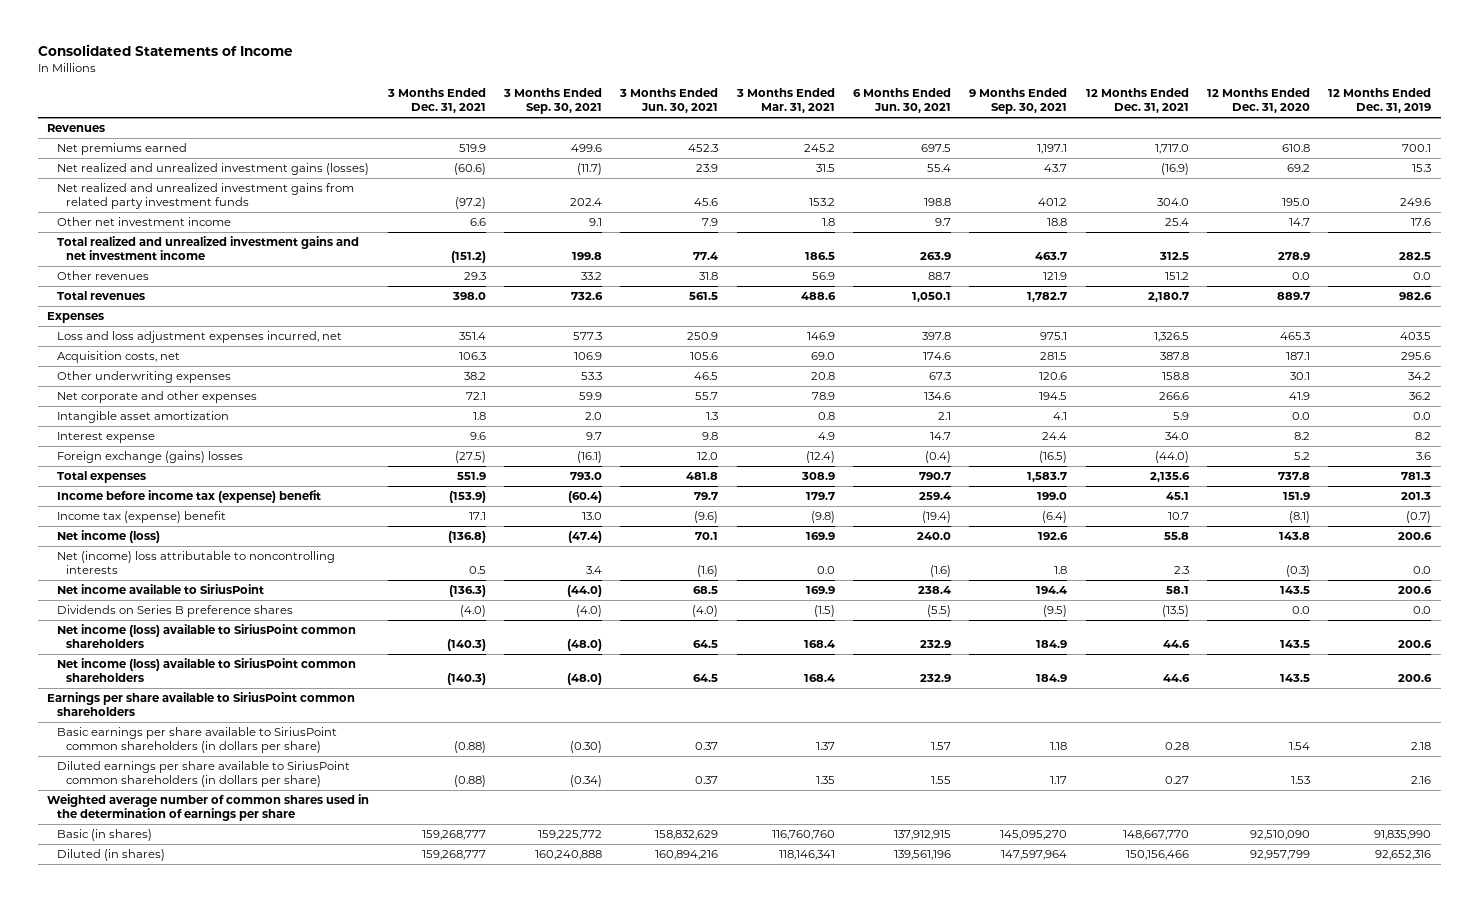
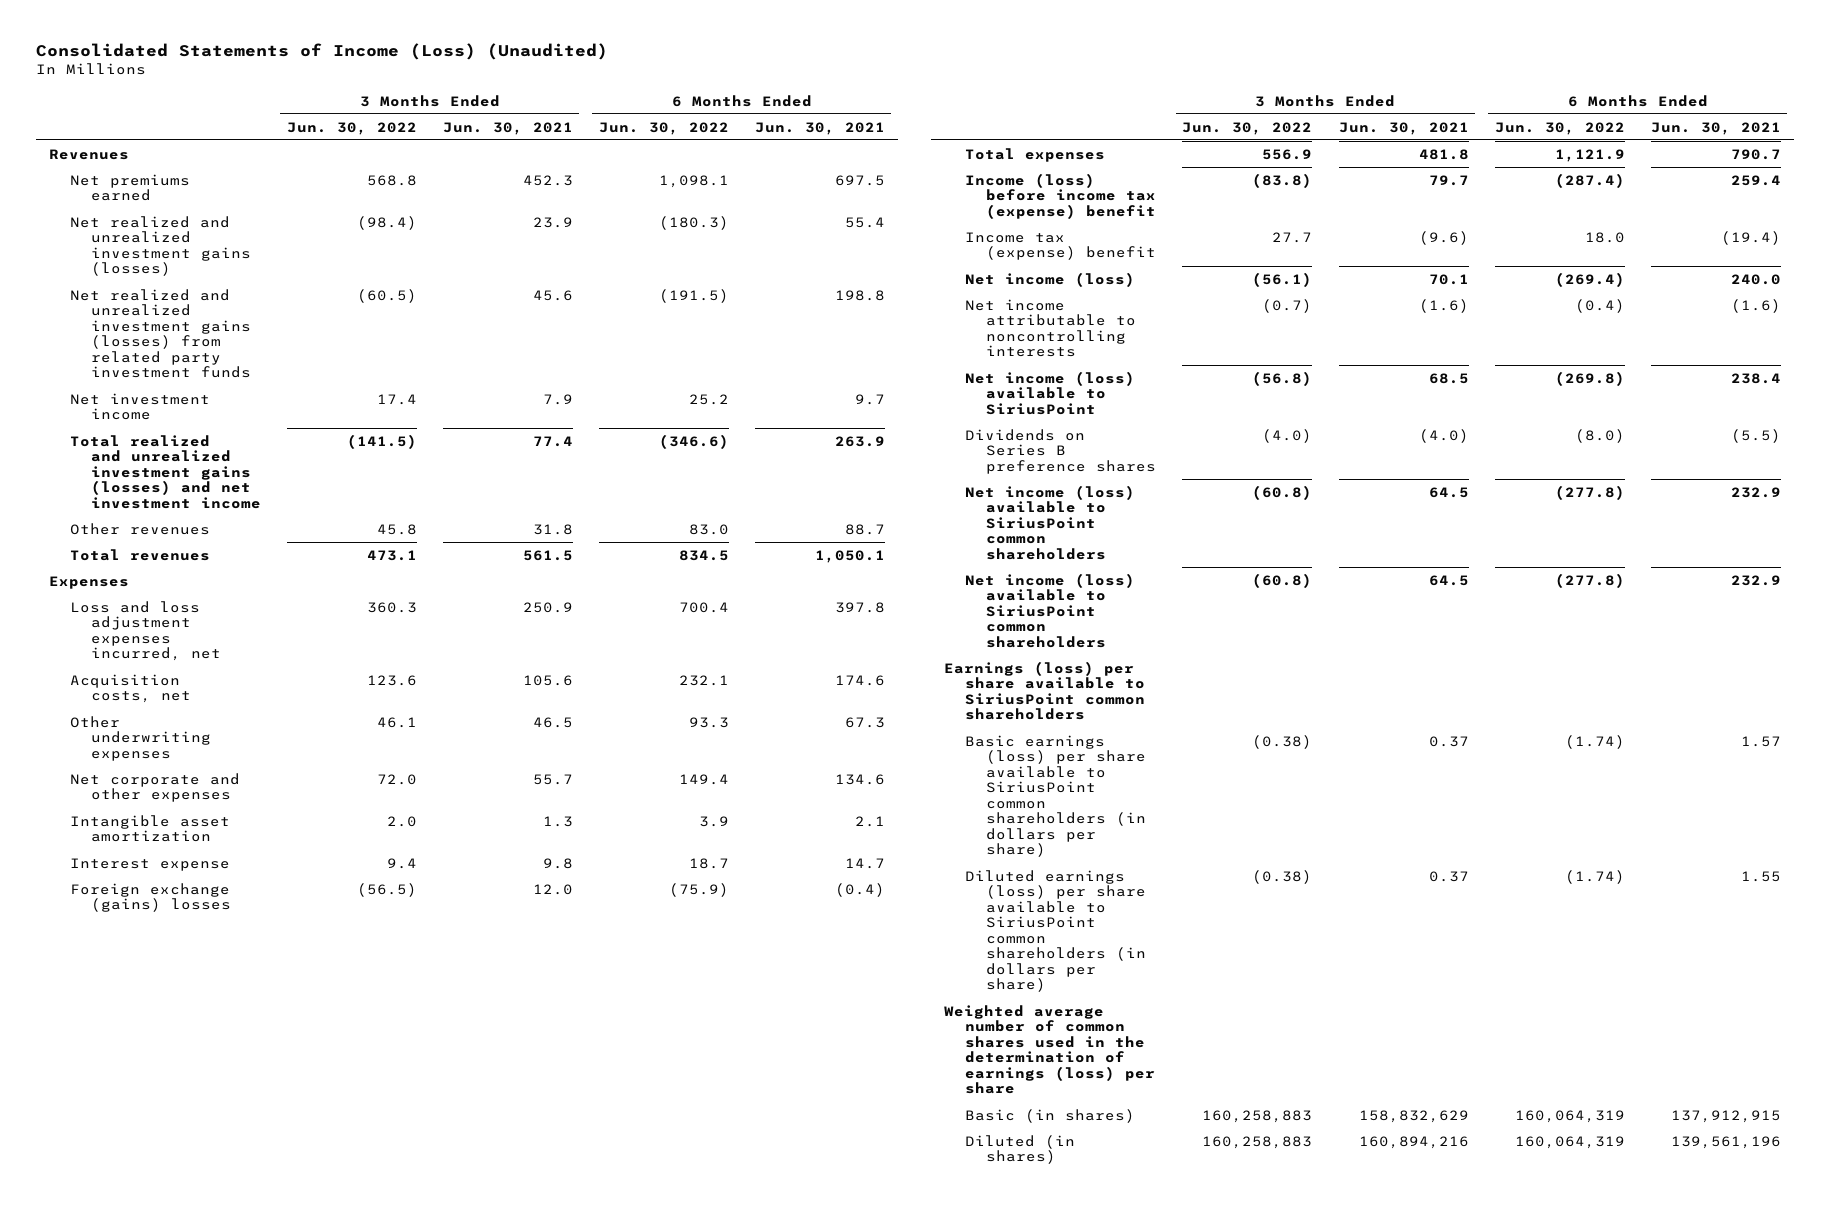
- Consolidated Statements of Income
+ Consolidated Statements of Income (Loss) (Unaudited)
- | 3 Months Ended Dec. 31, 2021 | 3 Months Ended Sep. 30, 2021 | 3 Months Ended Jun. 30, 2021 | 3 Months Ended Mar. 31, 2021 | 6 Months Ended Jun. 30, 2021 | 9 Months Ended Sep. 30, 2021 | 12 Months Ended Dec. 31, 2021 | 12 Months Ended Dec. 31, 2020 | 12 Months Ended Dec. 31, 2019
+ | 3 Months Ended Jun. 30, 2022 | 3 Months Ended Jun. 30, 2021 | 6 Months Ended Jun. 30, 2022 | 6 Months Ended Jun. 30, 2021
- Net realized and unrealized investment gains from related party investment funds | (97.2) | 202.4 | 45.6 | 153.2 | 198.8 | 401.2 | 304.0 | 195.0 | 249.6
- Other net investment income | 6.6 | 9.1 | 7.9 | 1.8 | 9.7 | 18.8 | 25.4 | 14.7 | 17.6
- Total realized and unrealized investment gains and net investment income | (151.2) | 199.8 | 77.4 | 186.5 | 263.9 | 463.7 | 312.5 | 278.9 | 282.5
+ Net realized and unrealized investment gains (losses) from related party investment funds | (60.5) | 45.6 | (191.5) | 198.8
+ Net investment income | 17.4 | 7.9 | 25.2 | 9.7
+ Total realized and unrealized investment gains (losses) and net investment income | (141.5) | 77.4 | (346.6) | 263.9
- Income before income tax (expense) benefit | (153.9) | (60.4) | 79.7 | 179.7 | 259.4 | 199.0 | 45.1 | 151.9 | 201.3
+ Income (loss) before income tax (expense) benefit | (83.8) | 79.7 | (287.4) | 259.4
- Net (income) loss attributable to noncontrolling interests | 0.5 | 3.4 | (1.6) | 0.0 | (1.6) | 1.8 | 2.3 | (0.3) | 0.0
- Net income available to SiriusPoint | (136.3) | (44.0) | 68.5 | 169.9 | 238.4 | 194.4 | 58.1 | 143.5 | 200.6
+ Net income attributable to noncontrolling interests | (0.7) | (1.6) | (0.4) | (1.6)
+ Net income (loss) available to SiriusPoint | (56.8) | 68.5 | (269.8) | 238.4
- Earnings per share available to SiriusPoint common shareholders
- Basic earnings per share available to SiriusPoint common shareholders (in dollars per share) | (0.88) | (0.30) | 0.37 | 1.37 | 1.57 | 1.18 | 0.28 | 1.54 | 2.18
- Diluted earnings per share available to SiriusPoint common shareholders (in dollars per share) | (0.88) | (0.34) | 0.37 | 1.35 | 1.55 | 1.17 | 0.27 | 1.53 | 2.16
- Weighted average number of common shares used in the determination of earnings per share
+ Earnings (loss) per share available to SiriusPoint common shareholders
+ Basic earnings (loss) per share available to SiriusPoint common shareholders (in dollars per share) | (0.38) | 0.37 | (1.74) | 1.57
+ Diluted earnings (loss) per share available to SiriusPoint common shareholders (in dollars per share) | (0.38) | 0.37 | (1.74) | 1.55
+ Weighted average number of common shares used in the determination of earnings (loss) per share

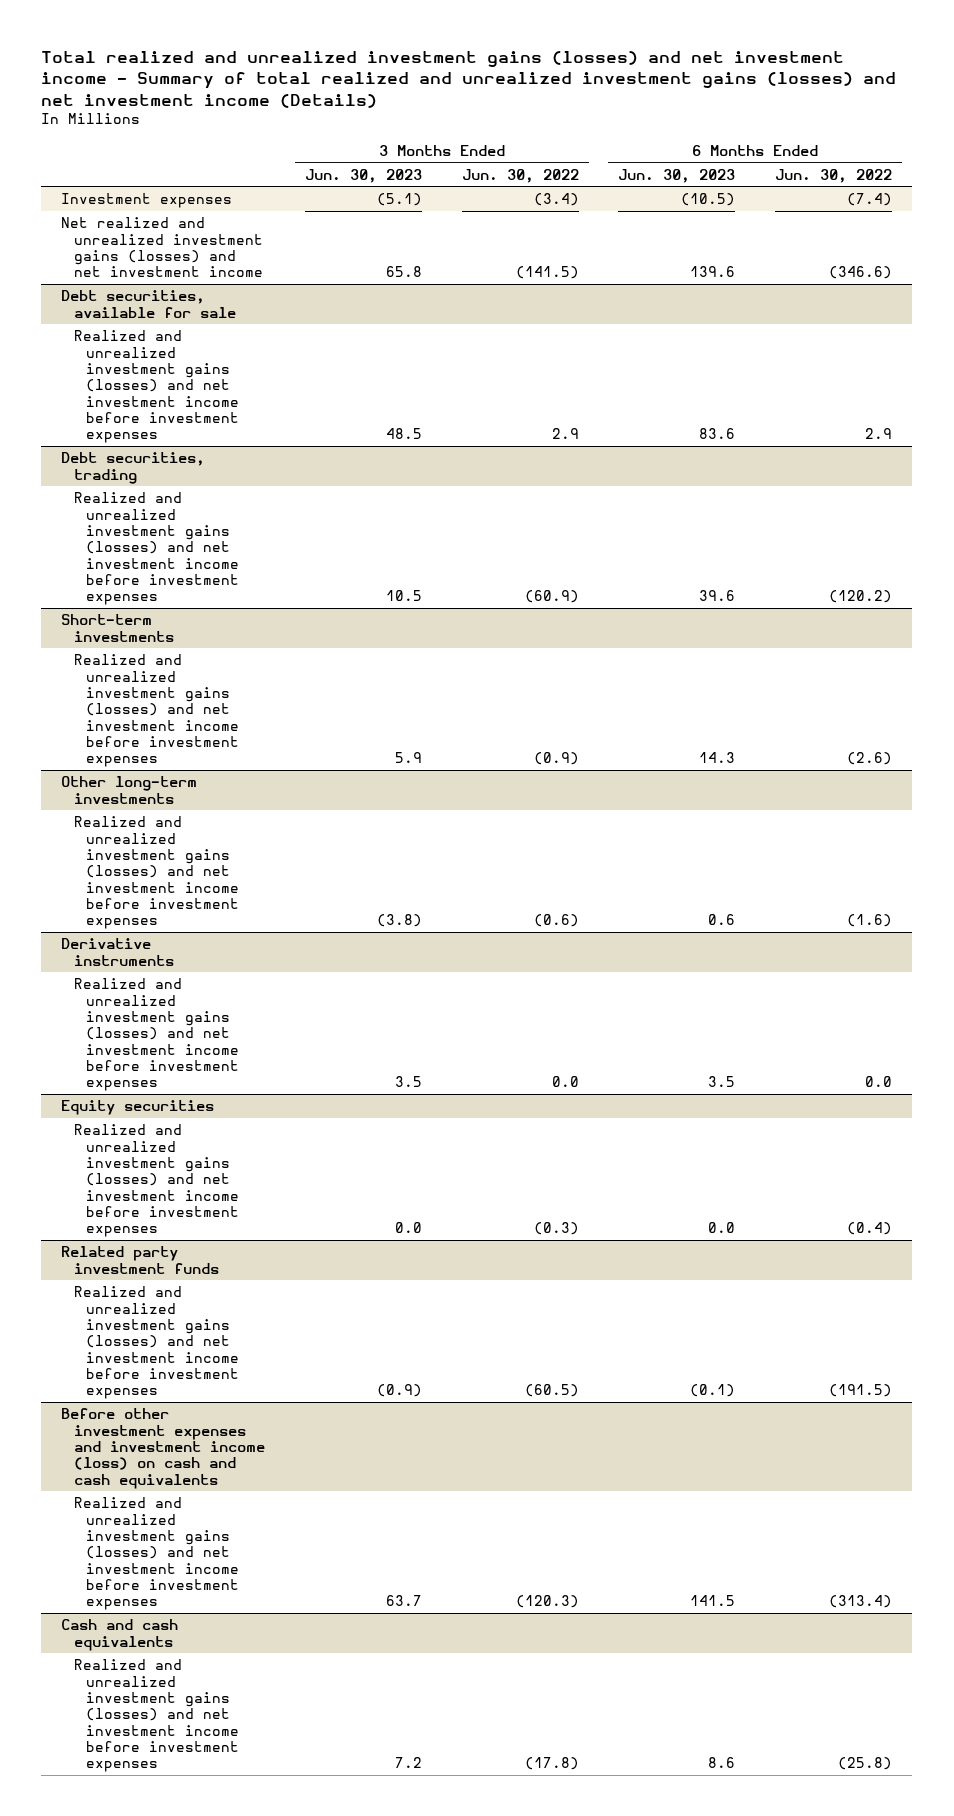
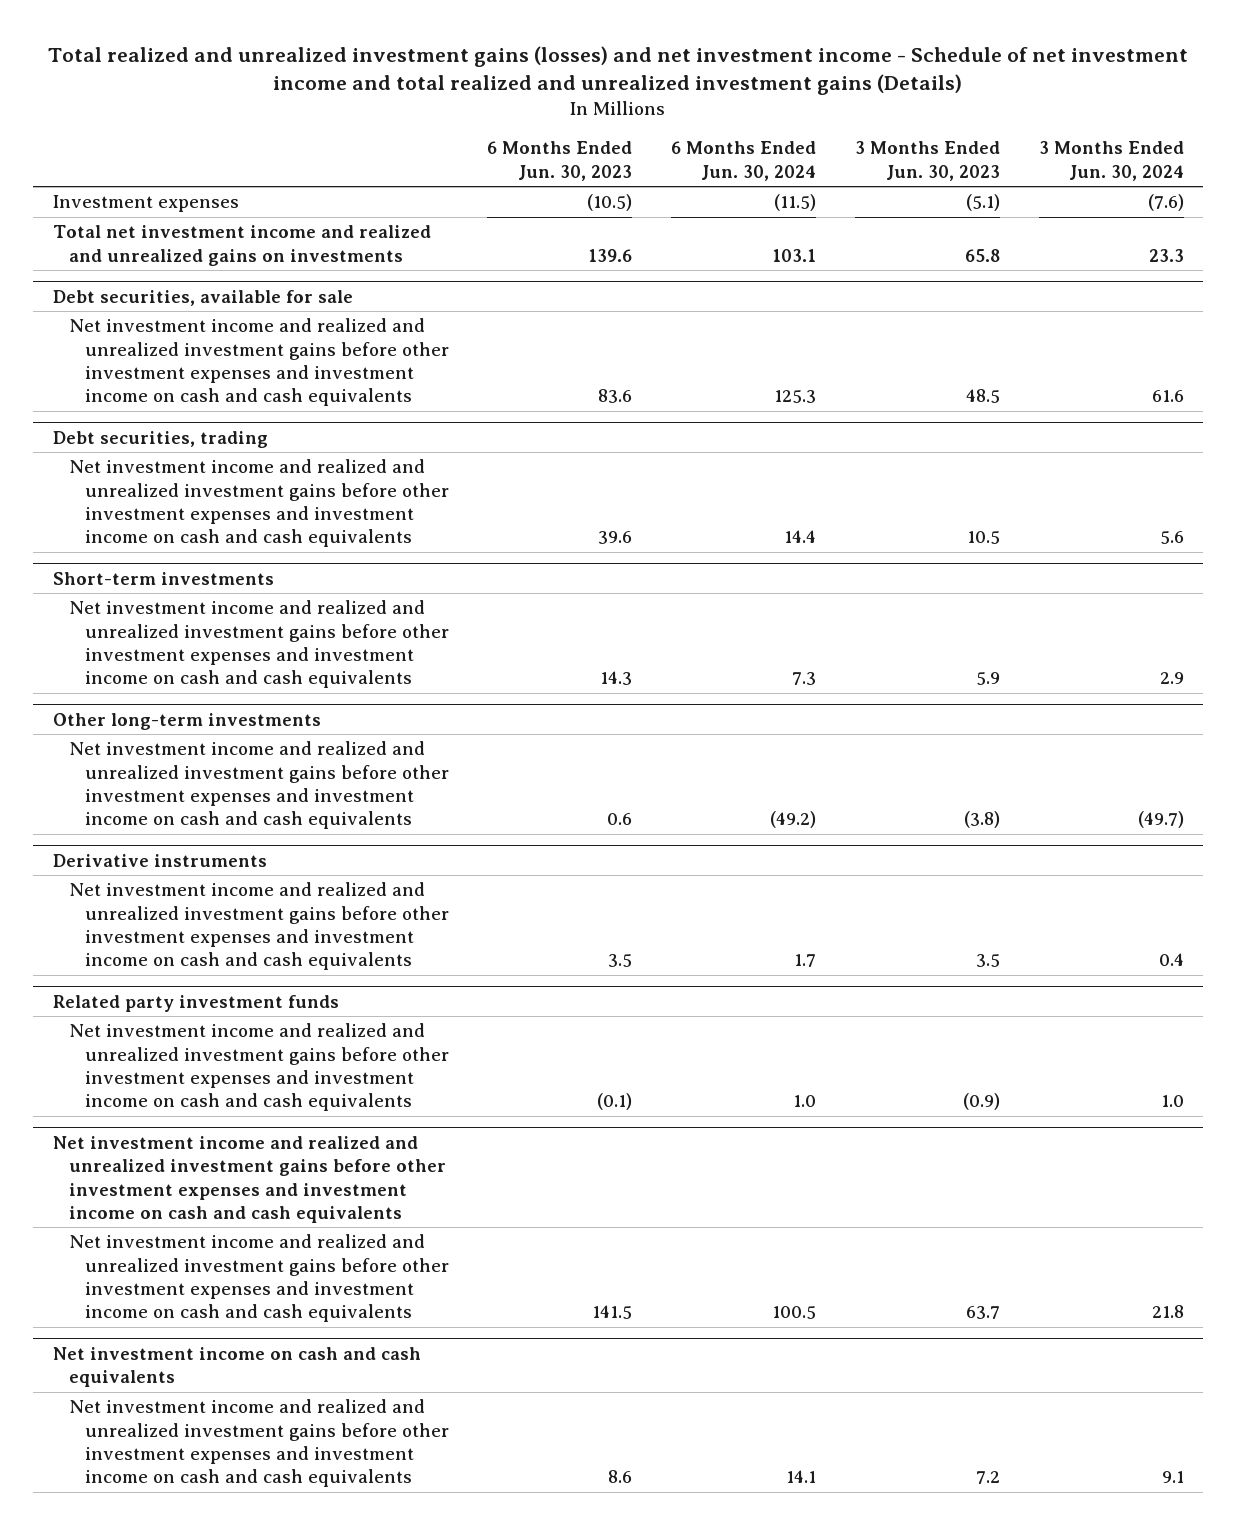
- Total realized and unrealized investment gains (losses) and net investment income - Summary of total realized and unrealized investment gains (losses) and net investment income (Details)
+ Total realized and unrealized investment gains (losses) and net investment income - Schedule of net investment income and total realized and unrealized investment gains (Details)
- | 3 Months Ended Jun. 30, 2023 | 3 Months Ended Jun. 30, 2022 | 6 Months Ended Jun. 30, 2023 | 6 Months Ended Jun. 30, 2022
+ | 6 Months Ended Jun. 30, 2023 | 6 Months Ended Jun. 30, 2024 | 3 Months Ended Jun. 30, 2023 | 3 Months Ended Jun. 30, 2024
- Net realized and unrealized investment gains (losses) and net investment income | 65.8 | (141.5) | 139.6 | (346.6)
+ Total net investment income and realized and unrealized gains on investments | 139.6 | 103.1 | 65.8 | 23.3
@ Debt securities, available for sale
- Realized and unrealized investment gains (losses) and net investment income before investment expenses | 48.5 | 2.9 | 83.6 | 2.9
+ Net investment income and realized and unrealized investment gains before other investment expenses and investment income on cash and cash equivalents | 83.6 | 125.3 | 48.5 | 61.6
@ Debt securities, trading
- Realized and unrealized investment gains (losses) and net investment income before investment expenses | 10.5 | (60.9) | 39.6 | (120.2)
+ Net investment income and realized and unrealized investment gains before other investment expenses and investment income on cash and cash equivalents | 39.6 | 14.4 | 10.5 | 5.6
@ Short-term investments
- Realized and unrealized investment gains (losses) and net investment income before investment expenses | 5.9 | (0.9) | 14.3 | (2.6)
+ Net investment income and realized and unrealized investment gains before other investment expenses and investment income on cash and cash equivalents | 14.3 | 7.3 | 5.9 | 2.9
@ Other long-term investments
- Realized and unrealized investment gains (losses) and net investment income before investment expenses | (3.8) | (0.6) | 0.6 | (1.6)
+ Net investment income and realized and unrealized investment gains before other investment expenses and investment income on cash and cash equivalents | 0.6 | (49.2) | (3.8) | (49.7)
@ Derivative instruments
- Realized and unrealized investment gains (losses) and net investment income before investment expenses | 3.5 | 0.0 | 3.5 | 0.0
- Equity securities
- Realized and unrealized investment gains (losses) and net investment income before investment expenses | 0.0 | (0.3) | 0.0 | (0.4)
@ Derivative instruments
+ Net investment income and realized and unrealized investment gains before other investment expenses and investment income on cash and cash equivalents | 3.5 | 1.7 | 3.5 | 0.4
@ Related party investment funds
- Realized and unrealized investment gains (losses) and net investment income before investment expenses | (0.9) | (60.5) | (0.1) | (191.5)
- Before other investment expenses and investment income (loss) on cash and cash equivalents
- Realized and unrealized investment gains (losses) and net investment income before investment expenses | 63.7 | (120.3) | 141.5 | (313.4)
- Cash and cash equivalents
- Realized and unrealized investment gains (losses) and net investment income before investment expenses | 7.2 | (17.8) | 8.6 | (25.8)
@ Related party investment funds
+ Net investment income and realized and unrealized investment gains before other investment expenses and investment income on cash and cash equivalents | (0.1) | 1.0 | (0.9) | 1.0
+ Net investment income and realized and unrealized investment gains before other investment expenses and investment income on cash and cash equivalents
+ Net investment income and realized and unrealized investment gains before other investment expenses and investment income on cash and cash equivalents | 141.5 | 100.5 | 63.7 | 21.8
+ Net investment income on cash and cash equivalents
+ Net investment income and realized and unrealized investment gains before other investment expenses and investment income on cash and cash equivalents | 8.6 | 14.1 | 7.2 | 9.1

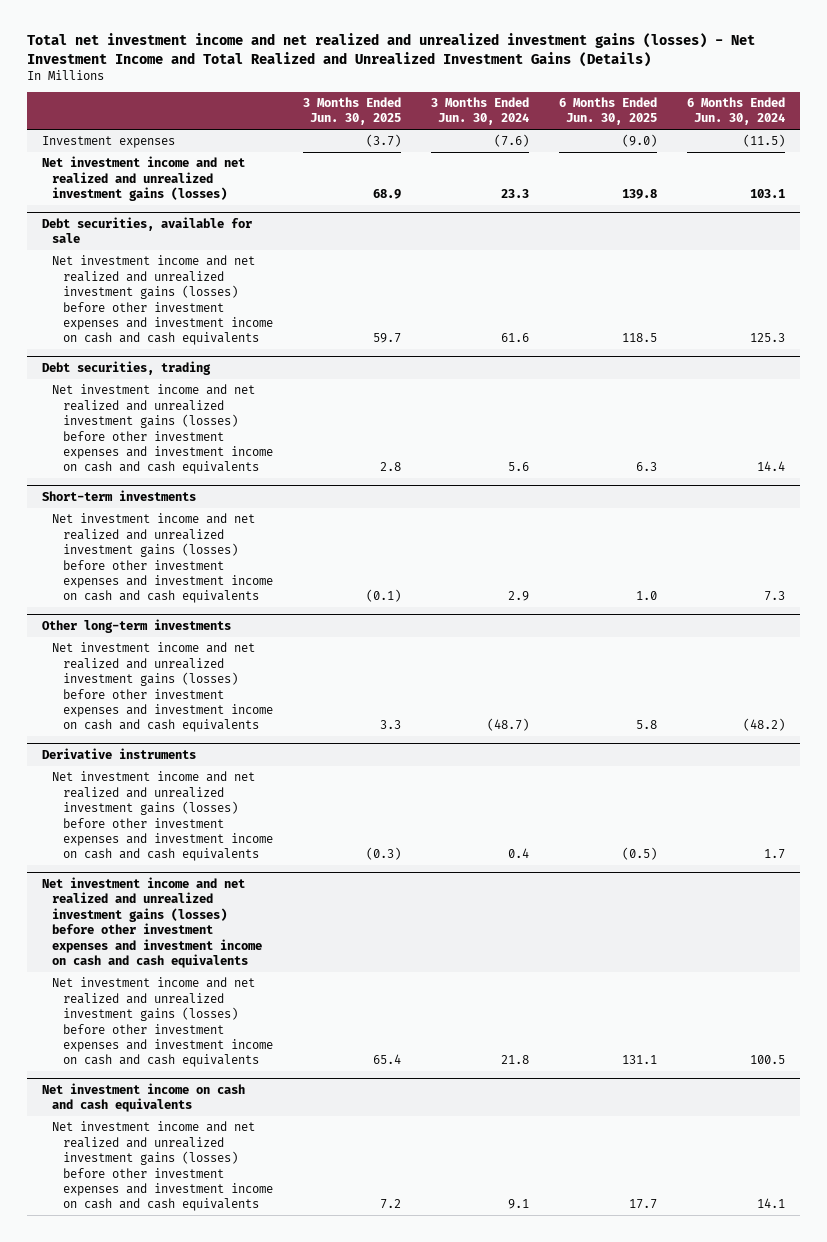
- Total realized and unrealized investment gains (losses) and net investment income - Schedule of net investment income and total realized and unrealized investment gains (Details)
+ Total net investment income and net realized and unrealized investment gains (losses) - Net Investment Income and Total Realized and Unrealized Investment Gains (Details)
- | 6 Months Ended Jun. 30, 2023 | 6 Months Ended Jun. 30, 2024 | 3 Months Ended Jun. 30, 2023 | 3 Months Ended Jun. 30, 2024
+ | 3 Months Ended Jun. 30, 2025 | 3 Months Ended Jun. 30, 2024 | 6 Months Ended Jun. 30, 2025 | 6 Months Ended Jun. 30, 2024
- Total net investment income and realized and unrealized gains on investments | 139.6 | 103.1 | 65.8 | 23.3
+ Net investment income and net realized and unrealized investment gains (losses) | 68.9 | 23.3 | 139.8 | 103.1
@ Debt securities, available for sale
- Net investment income and realized and unrealized investment gains before other investment expenses and investment income on cash and cash equivalents | 83.6 | 125.3 | 48.5 | 61.6
+ Net investment income and net realized and unrealized investment gains (losses) before other investment expenses and investment income on cash and cash equivalents | 59.7 | 61.6 | 118.5 | 125.3
@ Debt securities, trading
- Net investment income and realized and unrealized investment gains before other investment expenses and investment income on cash and cash equivalents | 39.6 | 14.4 | 10.5 | 5.6
+ Net investment income and net realized and unrealized investment gains (losses) before other investment expenses and investment income on cash and cash equivalents | 2.8 | 5.6 | 6.3 | 14.4
@ Short-term investments
- Net investment income and realized and unrealized investment gains before other investment expenses and investment income on cash and cash equivalents | 14.3 | 7.3 | 5.9 | 2.9
+ Net investment income and net realized and unrealized investment gains (losses) before other investment expenses and investment income on cash and cash equivalents | (0.1) | 2.9 | 1.0 | 7.3
@ Other long-term investments
- Net investment income and realized and unrealized investment gains before other investment expenses and investment income on cash and cash equivalents | 0.6 | (49.2) | (3.8) | (49.7)
+ Net investment income and net realized and unrealized investment gains (losses) before other investment expenses and investment income on cash and cash equivalents | 3.3 | (48.7) | 5.8 | (48.2)
@ Derivative instruments
- Net investment income and realized and unrealized investment gains before other investment expenses and investment income on cash and cash equivalents | 3.5 | 1.7 | 3.5 | 0.4
- Related party investment funds
- Net investment income and realized and unrealized investment gains before other investment expenses and investment income on cash and cash equivalents | (0.1) | 1.0 | (0.9) | 1.0
- Net investment income and realized and unrealized investment gains before other investment expenses and investment income on cash and cash equivalents
- Net investment income and realized and unrealized investment gains before other investment expenses and investment income on cash and cash equivalents | 141.5 | 100.5 | 63.7 | 21.8
@ Derivative instruments
+ Net investment income and net realized and unrealized investment gains (losses) before other investment expenses and investment income on cash and cash equivalents | (0.3) | 0.4 | (0.5) | 1.7
+ Net investment income and net realized and unrealized investment gains (losses) before other investment expenses and investment income on cash and cash equivalents
+ Net investment income and net realized and unrealized investment gains (losses) before other investment expenses and investment income on cash and cash equivalents | 65.4 | 21.8 | 131.1 | 100.5
@ Net investment income on cash and cash equivalents
- Net investment income and realized and unrealized investment gains before other investment expenses and investment income on cash and cash equivalents | 8.6 | 14.1 | 7.2 | 9.1
+ Net investment income and net realized and unrealized investment gains (losses) before other investment expenses and investment income on cash and cash equivalents | 7.2 | 9.1 | 17.7 | 14.1

